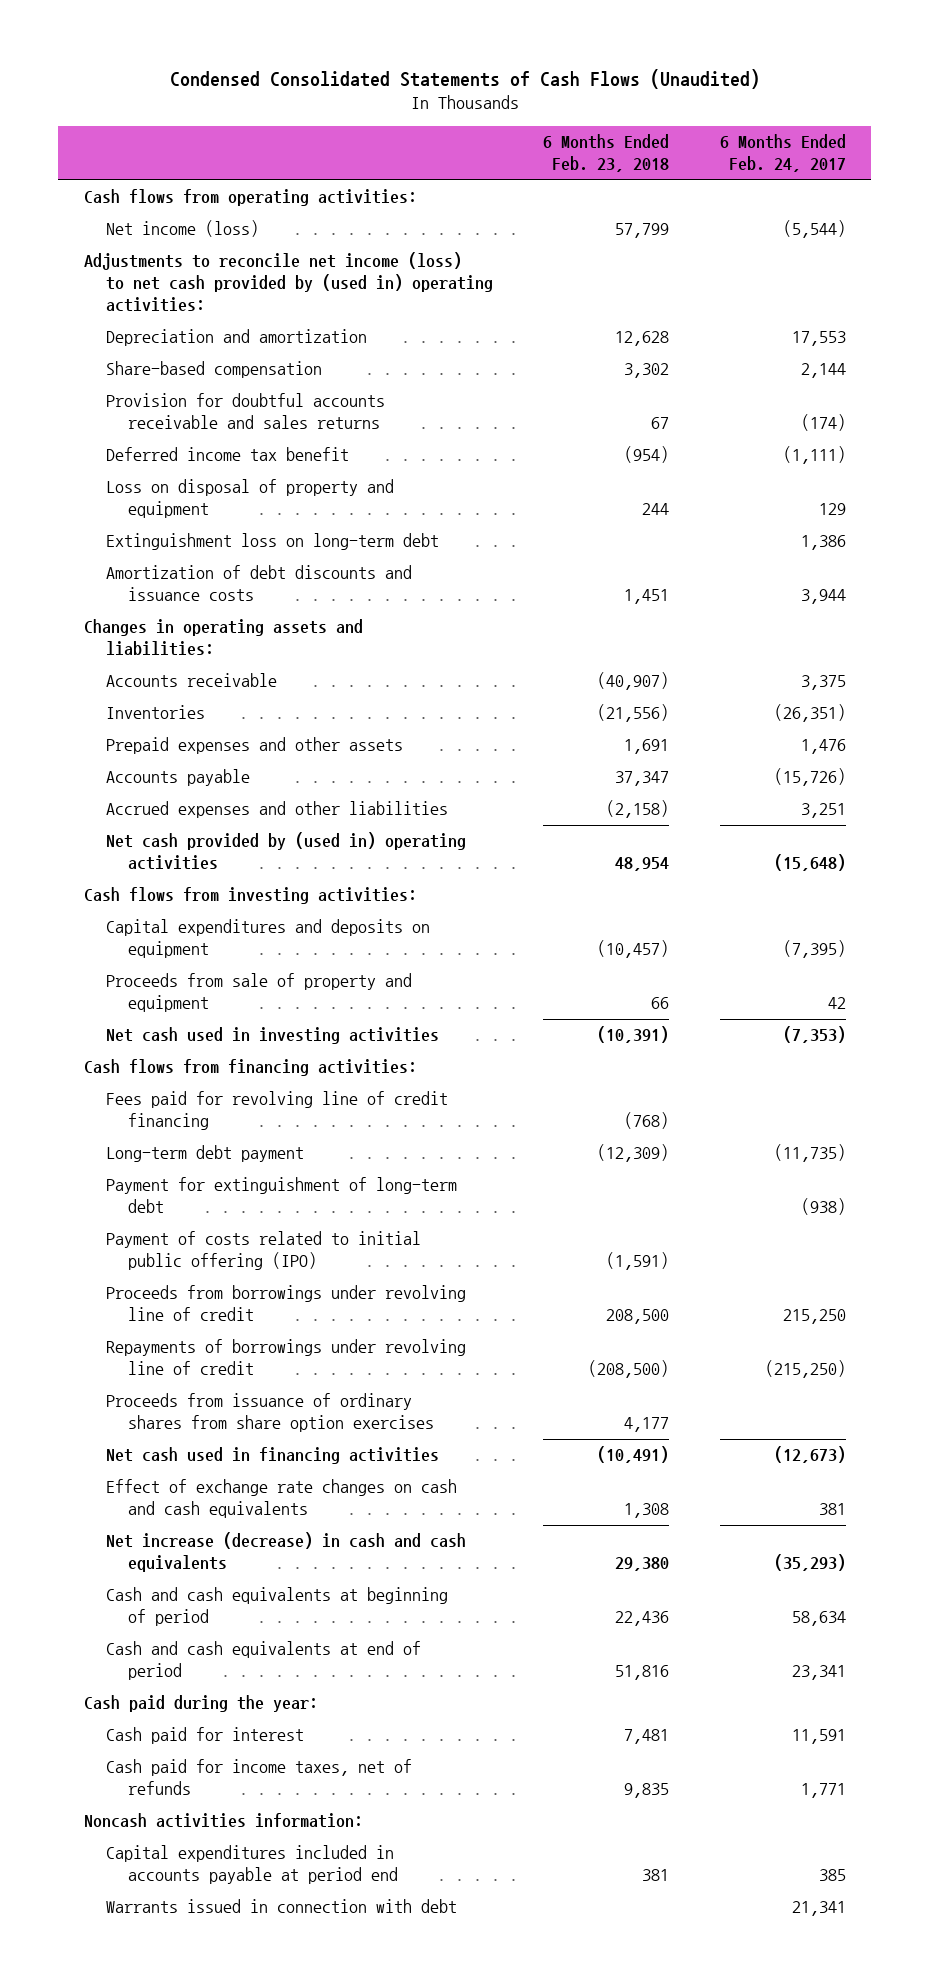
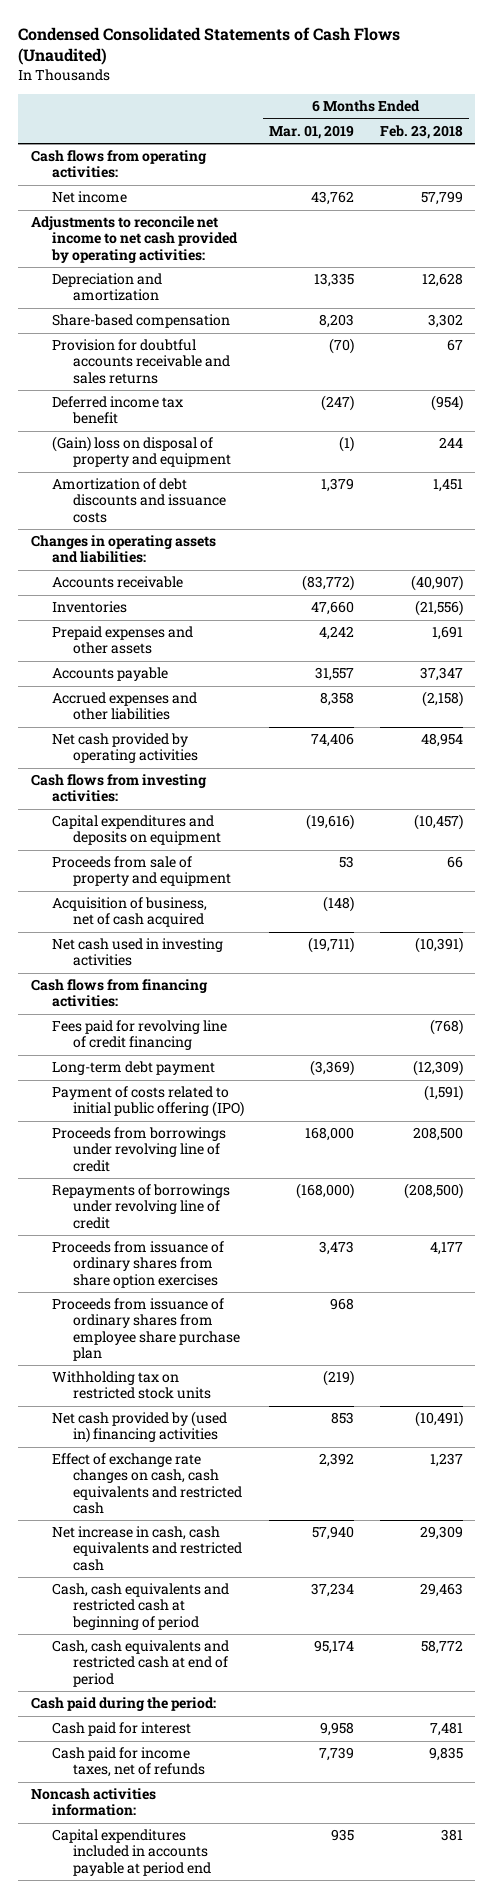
- | 6 Months Ended Feb. 23, 2018 | 6 Months Ended Feb. 24, 2017
+ | 6 Months Ended Mar. 01, 2019 | 6 Months Ended Feb. 23, 2018
- Net income (loss) | 57,799 | (5,544)
- Adjustments to reconcile net income (loss) to net cash provided by (used in) operating activities:
+ Net income | 43,762 | 57,799
+ Adjustments to reconcile net income to net cash provided by operating activities:
- Loss on disposal of property and equipment | 244 | 129
- Extinguishment loss on long-term debt | | 1,386
+ (Gain) loss on disposal of property and equipment | (1) | 244
- Net cash provided by (used in) operating activities | 48,954 | (15,648)
+ Net cash provided by operating activities | 74,406 | 48,954
+ Acquisition of business, net of cash acquired | (148) |
- Payment for extinguishment of long-term debt | | (938)
- Net cash used in financing activities | (10,491) | (12,673)
- Effect of exchange rate changes on cash and cash equivalents | 1,308 | 381
- Net increase (decrease) in cash and cash equivalents | 29,380 | (35,293)
- Cash and cash equivalents at beginning of period | 22,436 | 58,634
- Cash and cash equivalents at end of period | 51,816 | 23,341
- Cash paid during the year:
+ Proceeds from issuance of ordinary shares from employee share purchase plan | 968 |
+ Withholding tax on restricted stock units | (219) |
+ Net cash provided by (used in) financing activities | 853 | (10,491)
+ Effect of exchange rate changes on cash, cash equivalents and restricted cash | 2,392 | 1,237
+ Net increase in cash, cash equivalents and restricted cash | 57,940 | 29,309
+ Cash, cash equivalents and restricted cash at beginning of period | 37,234 | 29,463
+ Cash, cash equivalents and restricted cash at end of period | 95,174 | 58,772
+ Cash paid during the period:
- Warrants issued in connection with debt | | 21,341

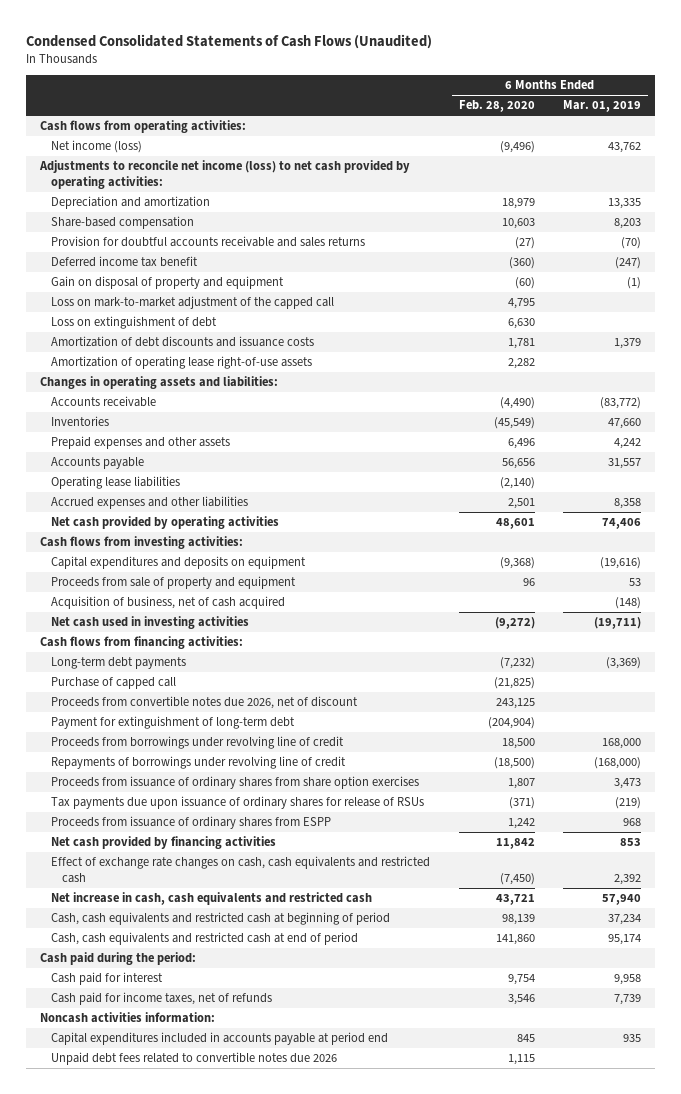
- | 6 Months Ended Mar. 01, 2019 | 6 Months Ended Feb. 23, 2018
+ | 6 Months Ended Feb. 28, 2020 | 6 Months Ended Mar. 01, 2019
- Net income | 43,762 | 57,799
- Adjustments to reconcile net income to net cash provided by operating activities:
+ Net income (loss) | (9,496) | 43,762
+ Adjustments to reconcile net income (loss) to net cash provided by operating activities:
- (Gain) loss on disposal of property and equipment | (1) | 244
+ Gain on disposal of property and equipment | (60) | (1)
+ Loss on mark-to-market adjustment of the capped call | 4,795 |
+ Loss on extinguishment of debt | 6,630 |
+ Amortization of operating lease right-of-use assets | 2,282 |
+ Operating lease liabilities | (2,140) |
- Fees paid for revolving line of credit financing | | (768)
- Long-term debt payment | (3,369) | (12,309)
- Payment of costs related to initial public offering (IPO) | | (1,591)
+ Long-term debt payments | (7,232) | (3,369)
+ Purchase of capped call | (21,825) |
+ Proceeds from convertible notes due 2026, net of discount | 243,125 |
+ Payment for extinguishment of long-term debt | (204,904) |
- Proceeds from issuance of ordinary shares from employee share purchase plan | 968 |
- Withholding tax on restricted stock units | (219) |
- Net cash provided by (used in) financing activities | 853 | (10,491)
+ Tax payments due upon issuance of ordinary shares for release of RSUs | (371) | (219)
+ Proceeds from issuance of ordinary shares from ESPP | 1,242 | 968
+ Net cash provided by financing activities | 11,842 | 853
+ Unpaid debt fees related to convertible notes due 2026 | 1,115 |

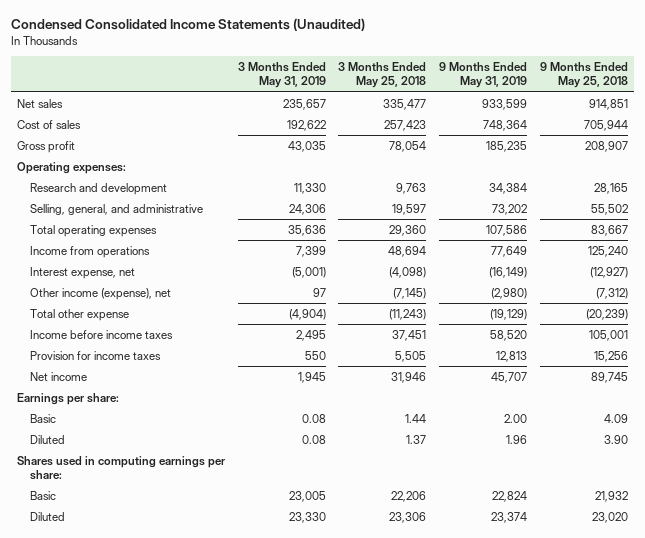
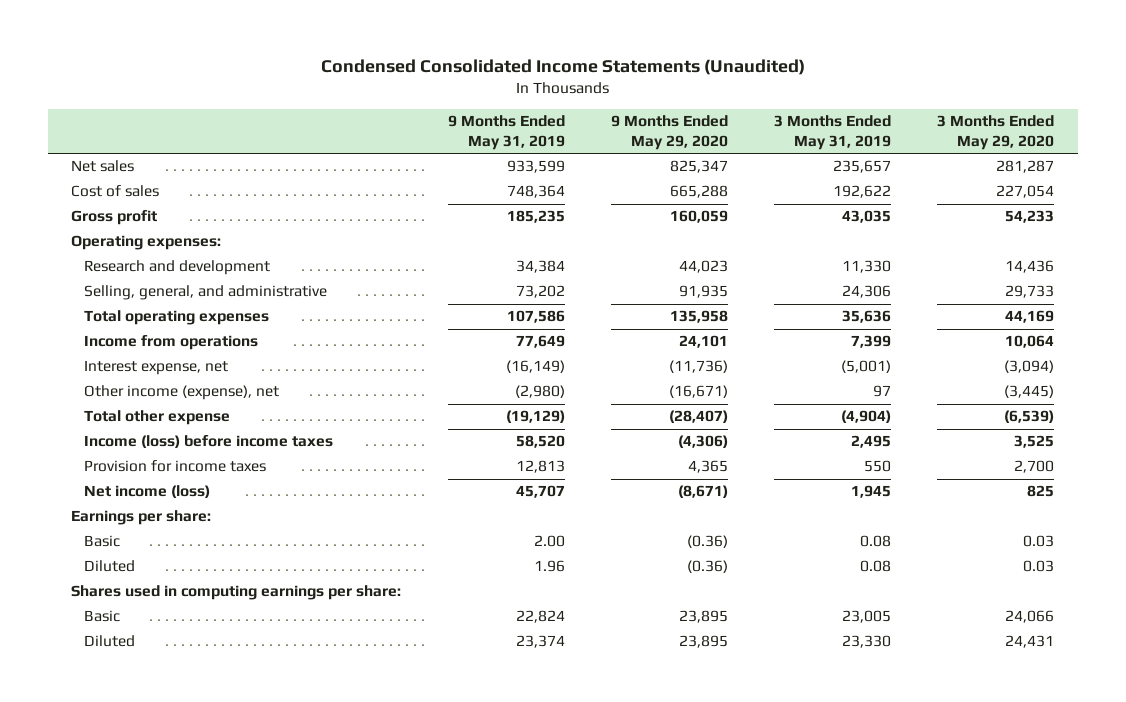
- | 3 Months Ended May 31, 2019 | 3 Months Ended May 25, 2018 | 9 Months Ended May 31, 2019 | 9 Months Ended May 25, 2018
+ | 9 Months Ended May 31, 2019 | 9 Months Ended May 29, 2020 | 3 Months Ended May 31, 2019 | 3 Months Ended May 29, 2020
- Income before income taxes | 2,495 | 37,451 | 58,520 | 105,001
+ Income (loss) before income taxes | 58,520 | (4,306) | 2,495 | 3,525
- Net income | 1,945 | 31,946 | 45,707 | 89,745
+ Net income (loss) | 45,707 | (8,671) | 1,945 | 825

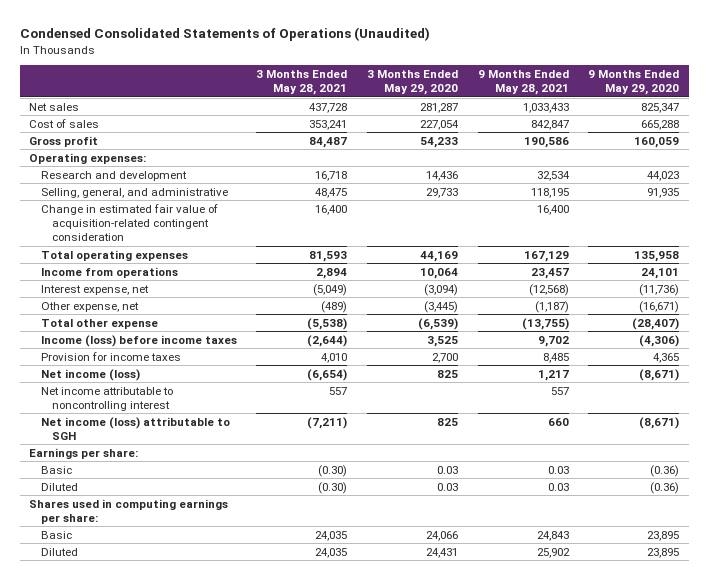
- Condensed Consolidated Income Statements (Unaudited)
+ Condensed Consolidated Statements of Operations (Unaudited)
- | 9 Months Ended May 31, 2019 | 9 Months Ended May 29, 2020 | 3 Months Ended May 31, 2019 | 3 Months Ended May 29, 2020
+ | 3 Months Ended May 28, 2021 | 3 Months Ended May 29, 2020 | 9 Months Ended May 28, 2021 | 9 Months Ended May 29, 2020
+ Change in estimated fair value of acquisition-related contingent consideration | 16,400 | | 16,400 |
- Other income (expense), net | (2,980) | (16,671) | 97 | (3,445)
+ Other expense, net | (489) | (3,445) | (1,187) | (16,671)
+ Net income attributable to noncontrolling interest | 557 | | 557 |
+ Net income (loss) attributable to SGH | (7,211) | 825 | 660 | (8,671)

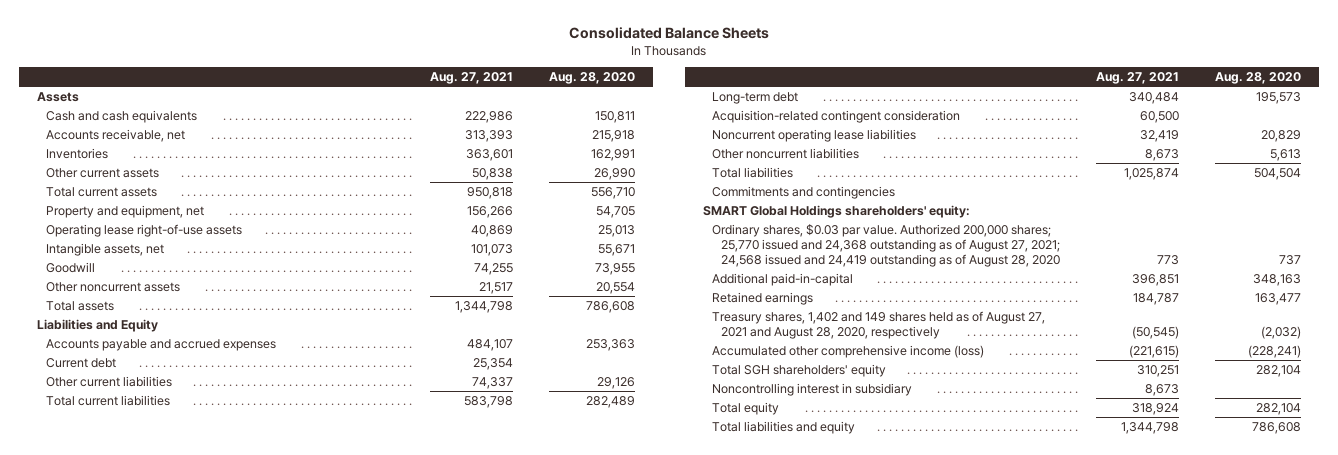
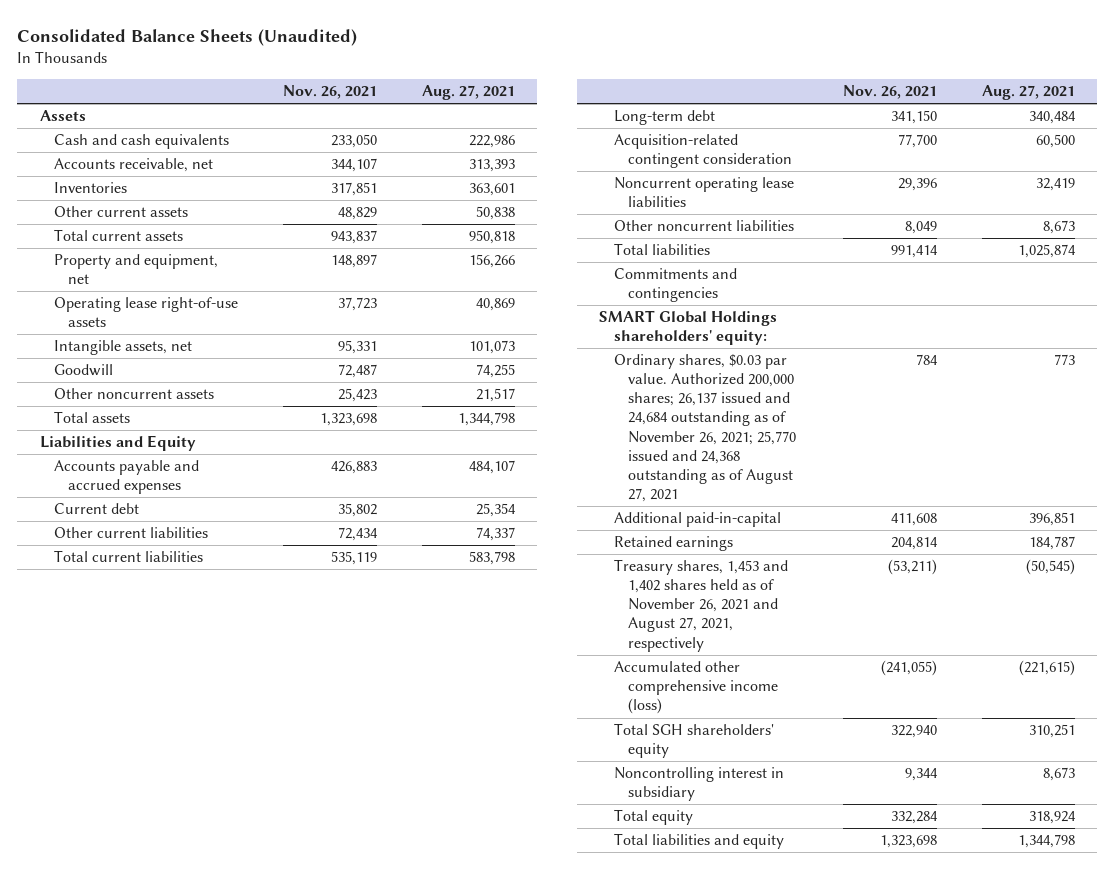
- Consolidated Balance Sheets
+ Consolidated Balance Sheets (Unaudited)
- | Aug. 27, 2021 | Aug. 28, 2020
+ | Nov. 26, 2021 | Aug. 27, 2021
- Ordinary shares, $0.03 par value. Authorized 200,000 shares; 25,770 issued and 24,368 outstanding as of August 27, 2021; 24,568 issued and 24,419 outstanding as of August 28, 2020 | 773 | 737
+ Ordinary shares, $0.03 par value. Authorized 200,000 shares; 26,137 issued and 24,684 outstanding as of November 26, 2021; 25,770 issued and 24,368 outstanding as of August 27, 2021 | 784 | 773
- Treasury shares, 1,402 and 149 shares held as of August 27, 2021 and August 28, 2020, respectively | (50,545) | (2,032)
+ Treasury shares, 1,453 and 1,402 shares held as of November 26, 2021 and August 27, 2021, respectively | (53,211) | (50,545)

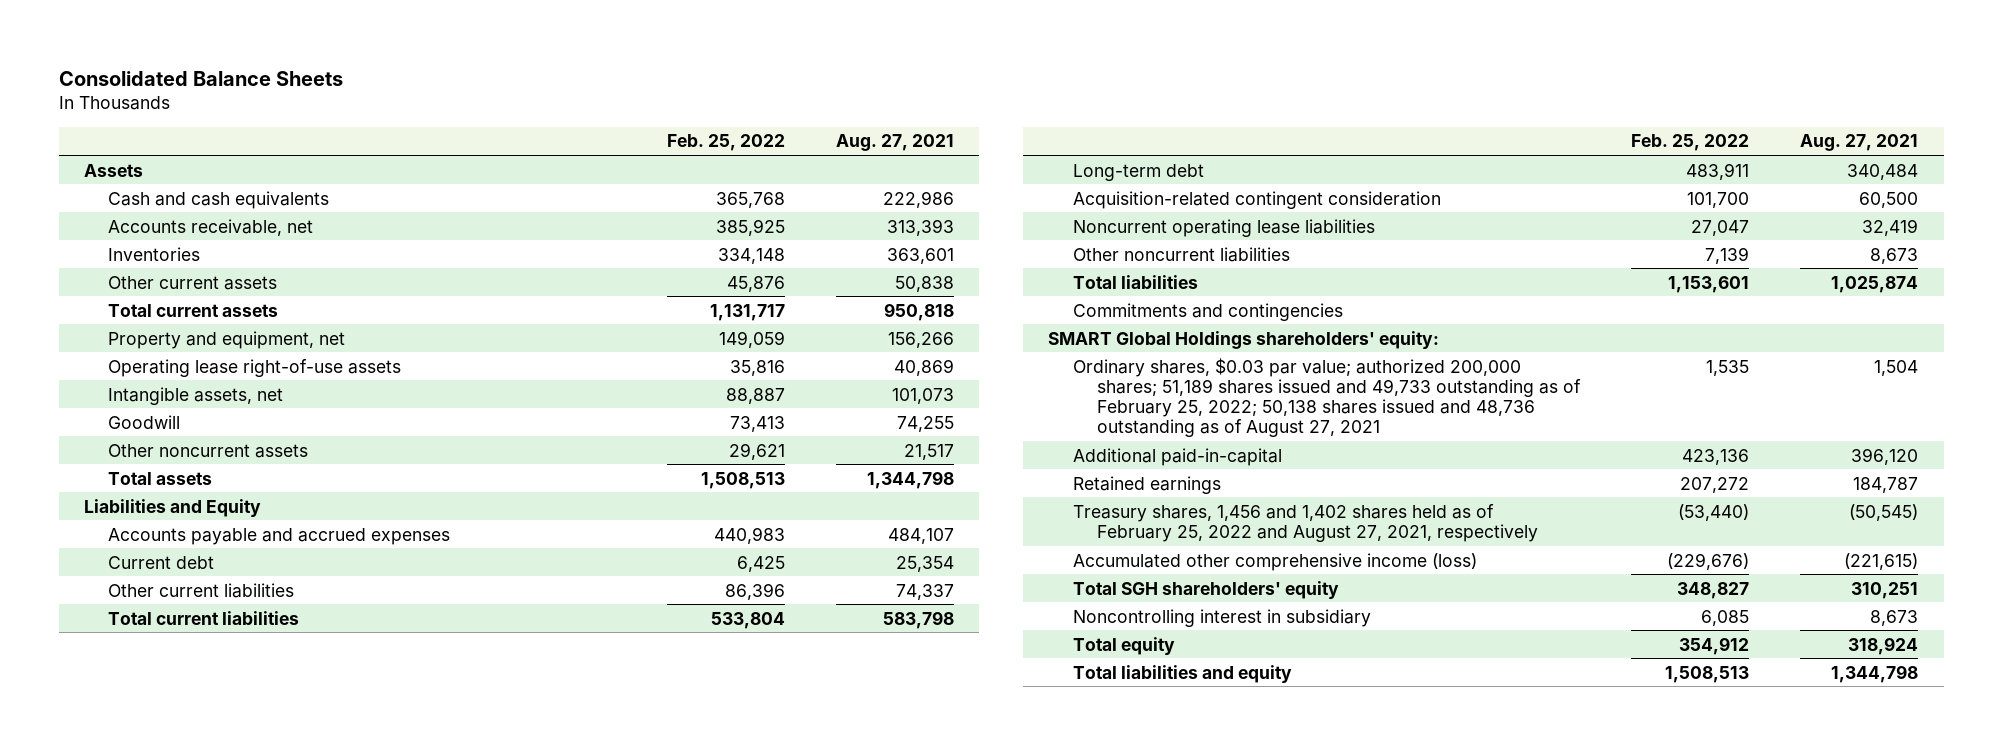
- Consolidated Balance Sheets (Unaudited)
+ Consolidated Balance Sheets
- | Nov. 26, 2021 | Aug. 27, 2021
+ | Feb. 25, 2022 | Aug. 27, 2021
- Ordinary shares, $0.03 par value. Authorized 200,000 shares; 26,137 issued and 24,684 outstanding as of November 26, 2021; 25,770 issued and 24,368 outstanding as of August 27, 2021 | 784 | 773
- Additional paid-in-capital | 411,608 | 396,851
+ Ordinary shares, $0.03 par value; authorized 200,000 shares; 51,189 shares issued and 49,733 outstanding as of February 25, 2022; 50,138 shares issued and 48,736 outstanding as of August 27, 2021 | 1,535 | 1,504
+ Additional paid-in-capital | 423,136 | 396,120
- Treasury shares, 1,453 and 1,402 shares held as of November 26, 2021 and August 27, 2021, respectively | (53,211) | (50,545)
+ Treasury shares, 1,456 and 1,402 shares held as of February 25, 2022 and August 27, 2021, respectively | (53,440) | (50,545)

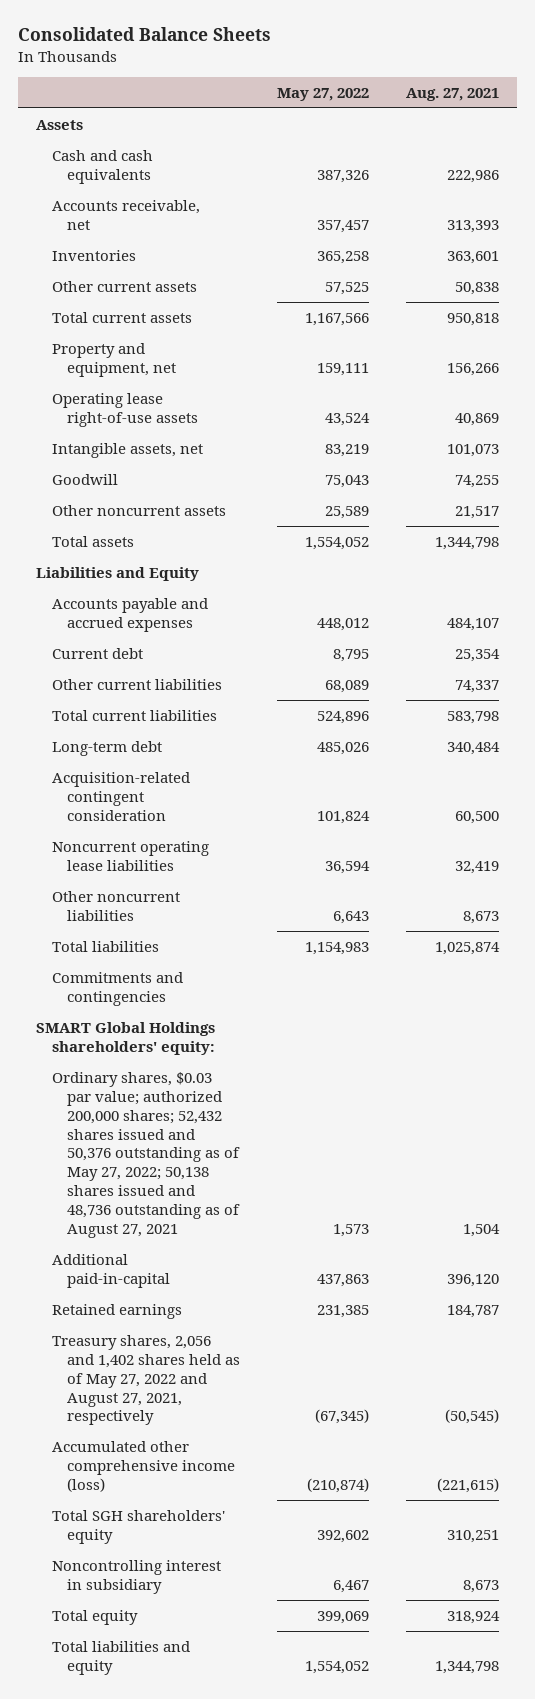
- | Feb. 25, 2022 | Aug. 27, 2021
+ | May 27, 2022 | Aug. 27, 2021
- Ordinary shares, $0.03 par value; authorized 200,000 shares; 51,189 shares issued and 49,733 outstanding as of February 25, 2022; 50,138 shares issued and 48,736 outstanding as of August 27, 2021 | 1,535 | 1,504
+ Ordinary shares, $0.03 par value; authorized 200,000 shares; 52,432 shares issued and 50,376 outstanding as of May 27, 2022; 50,138 shares issued and 48,736 outstanding as of August 27, 2021 | 1,573 | 1,504
- Treasury shares, 1,456 and 1,402 shares held as of February 25, 2022 and August 27, 2021, respectively | (53,440) | (50,545)
+ Treasury shares, 2,056 and 1,402 shares held as of May 27, 2022 and August 27, 2021, respectively | (67,345) | (50,545)

